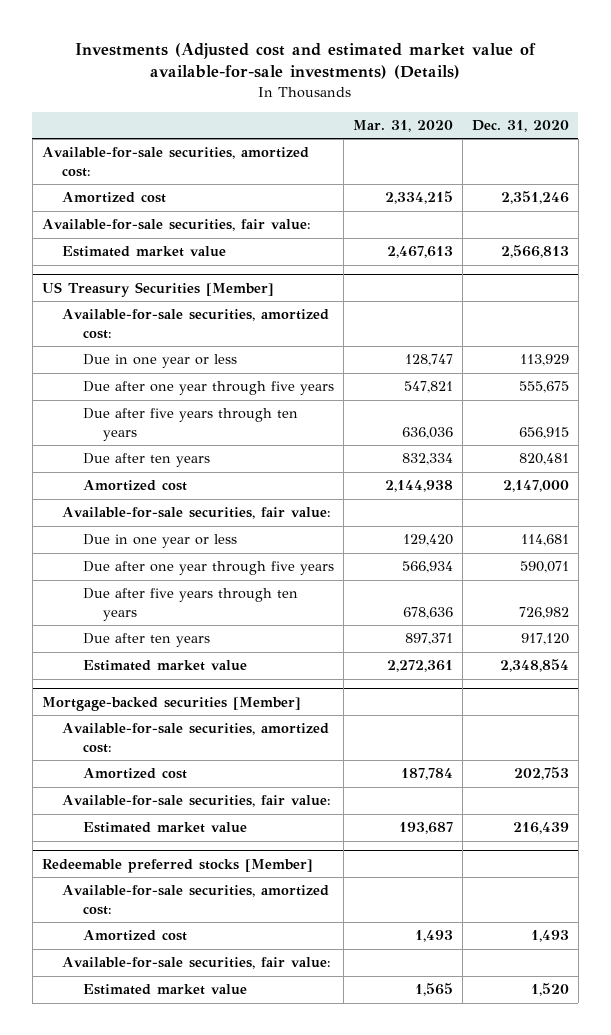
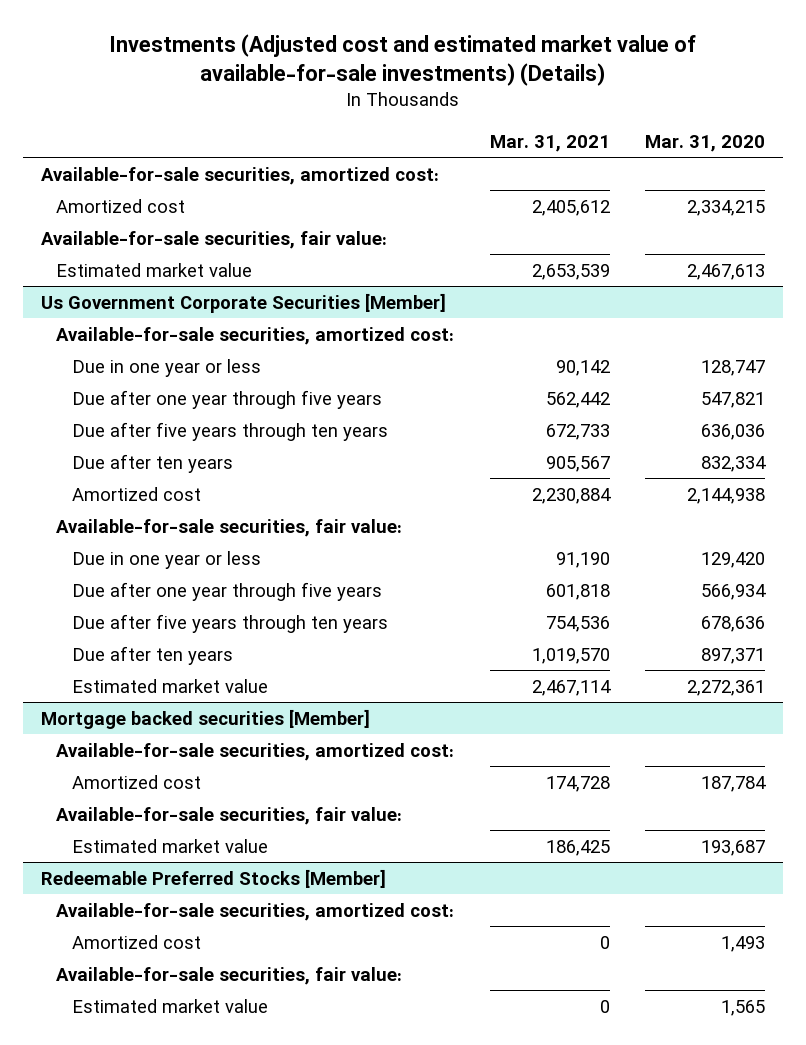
- | Mar. 31, 2020 | Dec. 31, 2020
+ | Mar. 31, 2021 | Mar. 31, 2020
- US Treasury Securities [Member]
+ Us Government Corporate Securities [Member]
- Mortgage-backed securities [Member]
+ Mortgage backed securities [Member]
- Redeemable preferred stocks [Member]
+ Redeemable Preferred Stocks [Member]

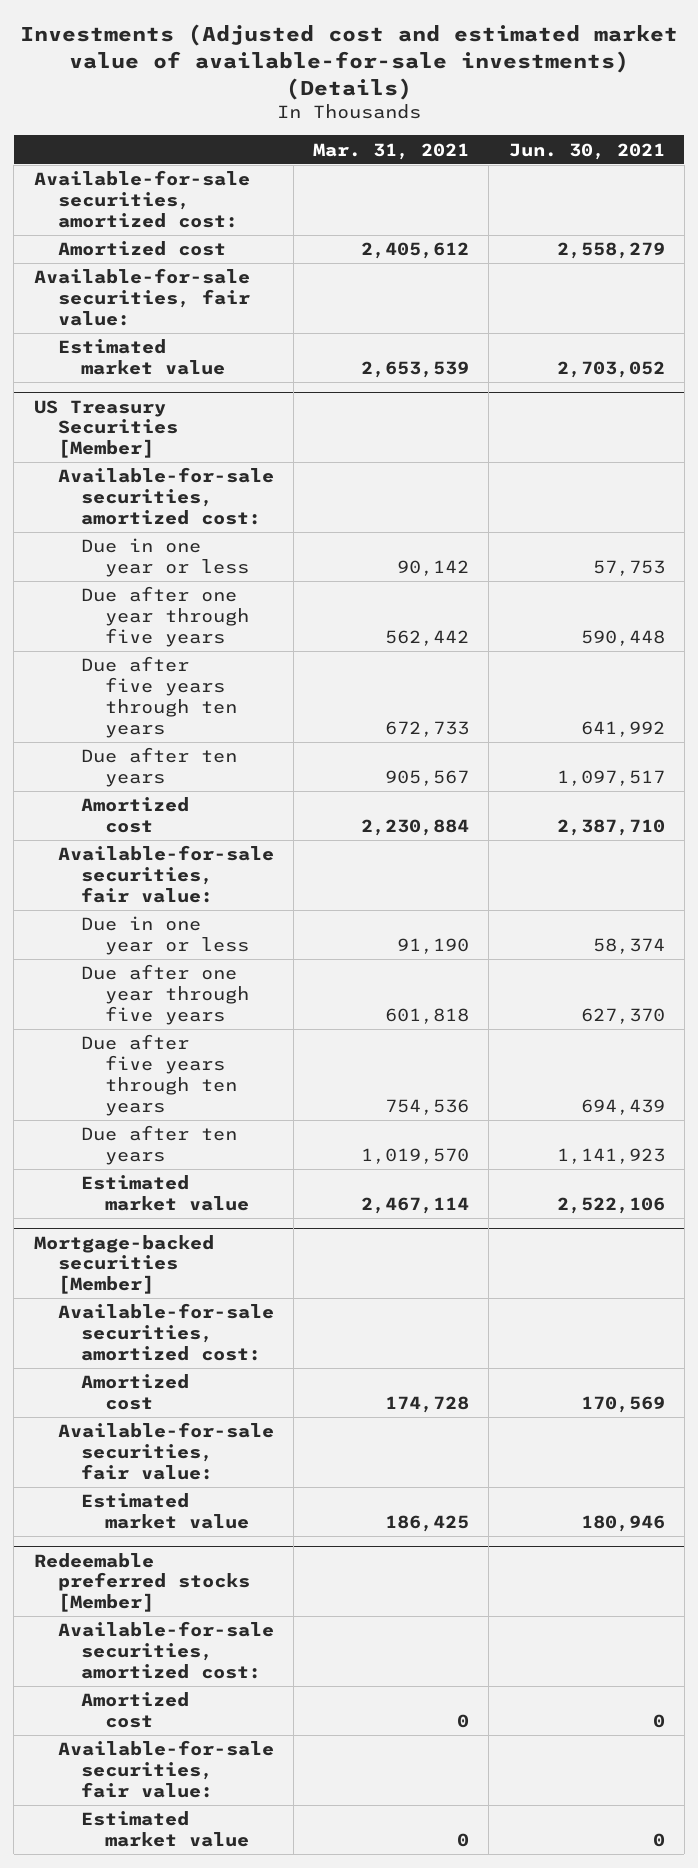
- | Mar. 31, 2021 | Mar. 31, 2020
+ | Mar. 31, 2021 | Jun. 30, 2021
- Us Government Corporate Securities [Member]
+ US Treasury Securities [Member]
- Mortgage backed securities [Member]
+ Mortgage-backed securities [Member]
- Redeemable Preferred Stocks [Member]
+ Redeemable preferred stocks [Member]

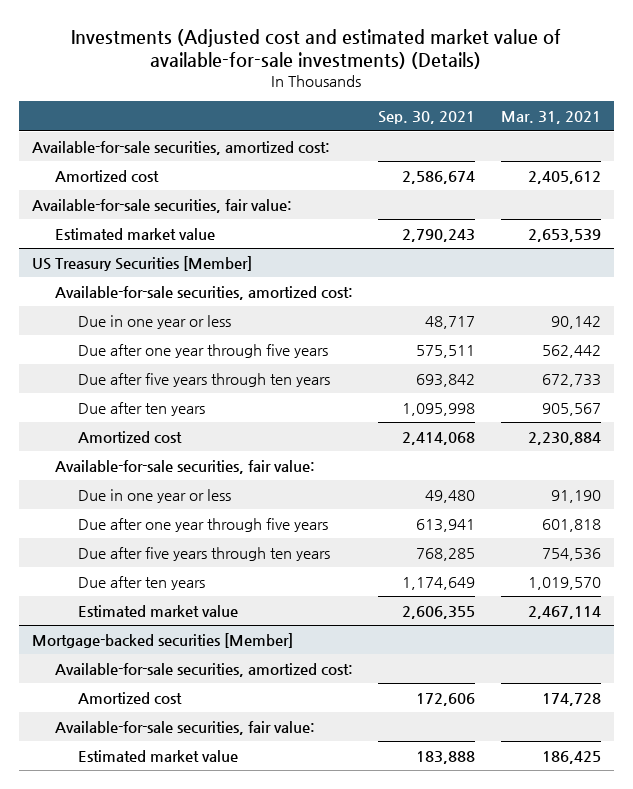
- | Mar. 31, 2021 | Jun. 30, 2021
+ | Sep. 30, 2021 | Mar. 31, 2021
- Redeemable preferred stocks [Member]
- Available-for-sale securities, amortized cost:
- Amortized cost | 0 | 0
- Available-for-sale securities, fair value:
- Estimated market value | 0 | 0

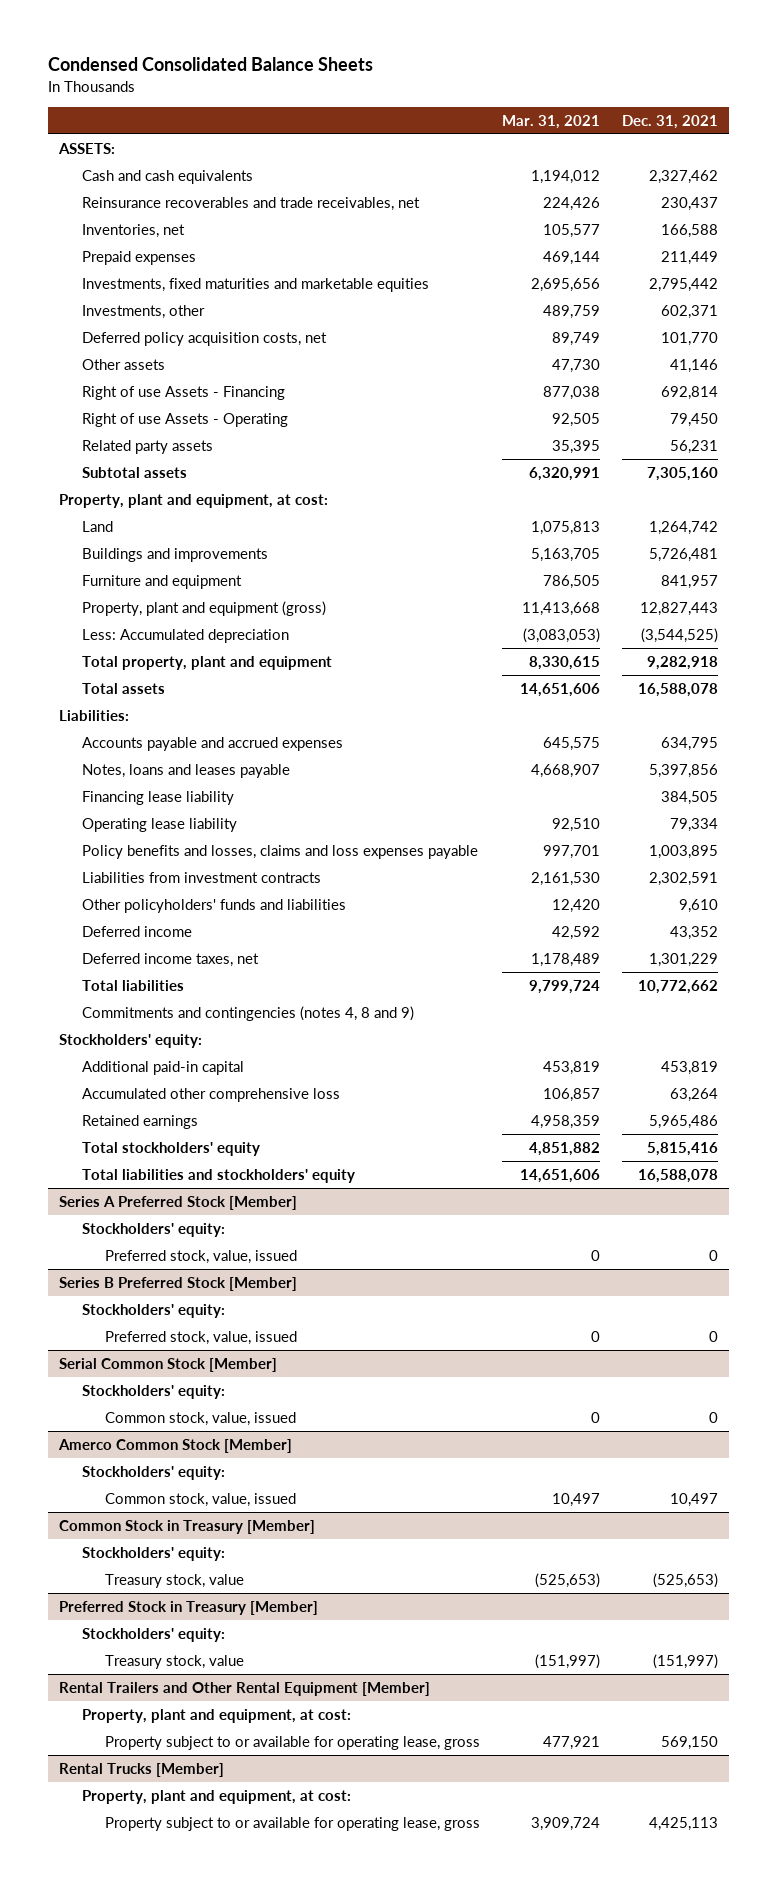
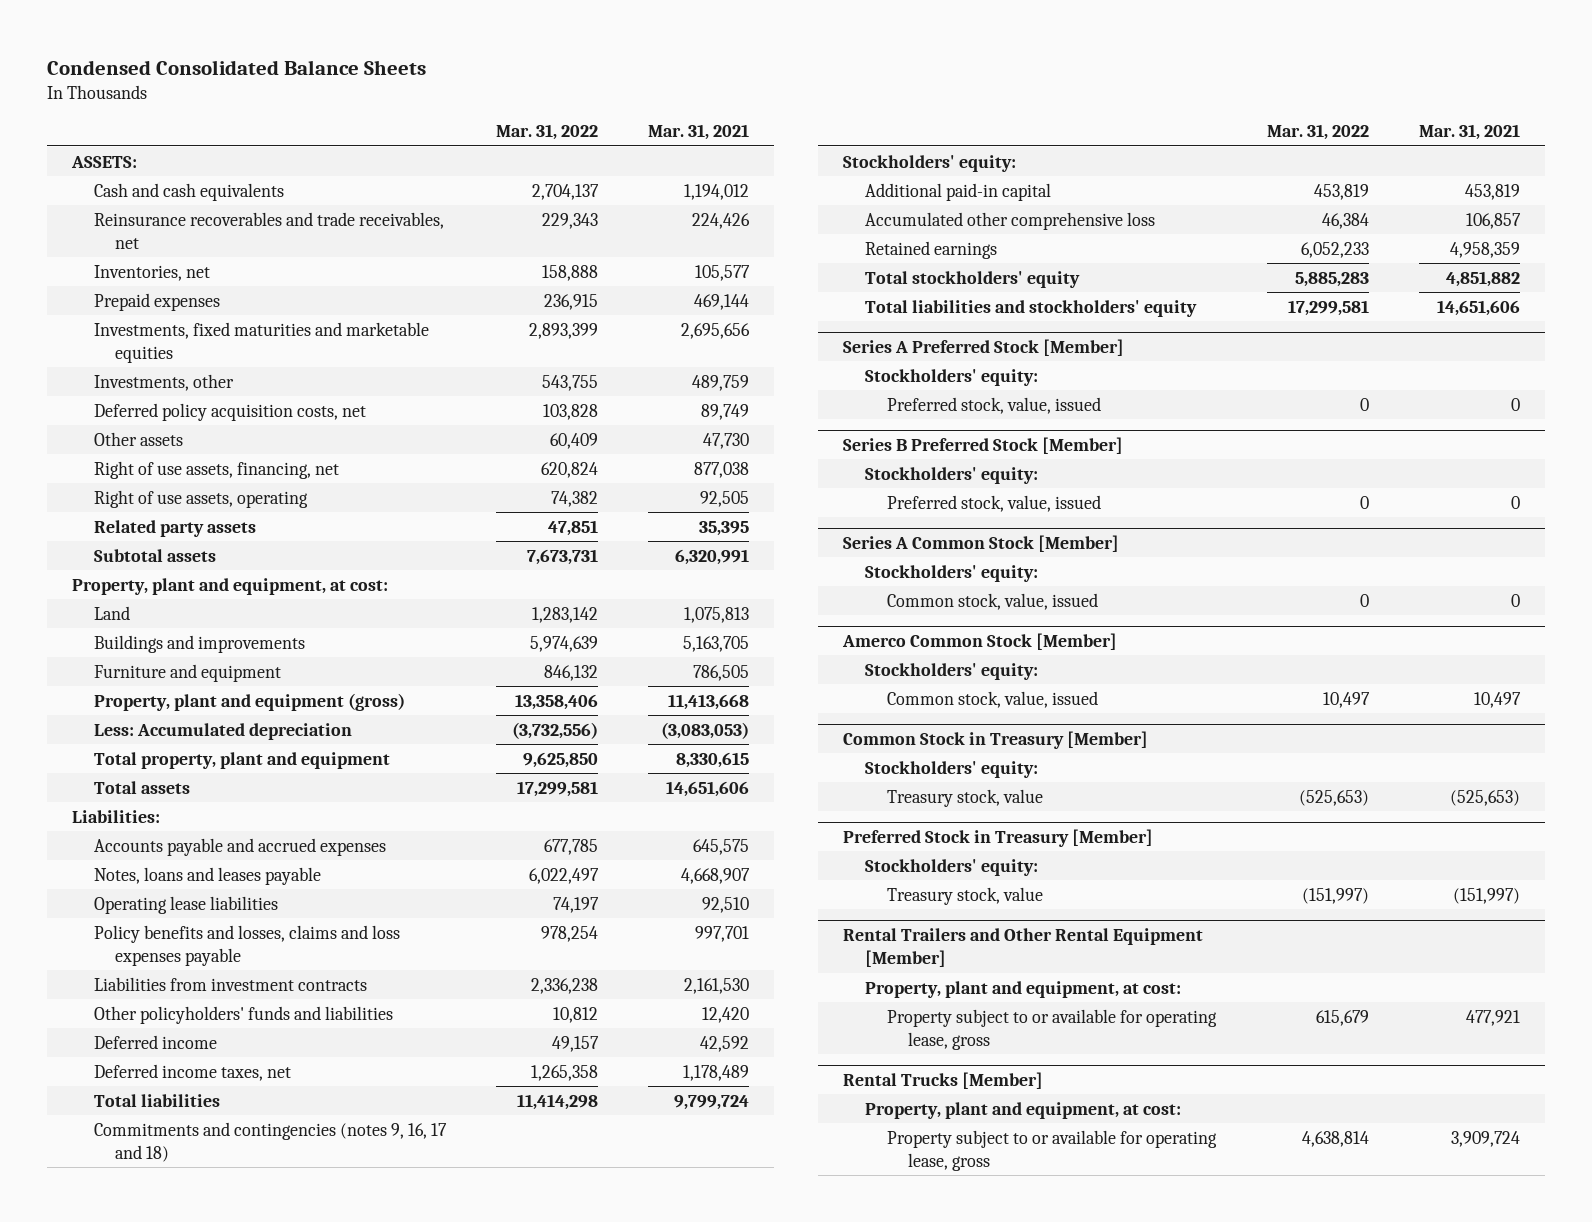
- | Mar. 31, 2021 | Dec. 31, 2021
+ | Mar. 31, 2022 | Mar. 31, 2021
- Right of use Assets - Financing | 877,038 | 692,814
- Right of use Assets - Operating | 92,505 | 79,450
+ Right of use assets, financing, net | 620,824 | 877,038
+ Right of use assets, operating | 74,382 | 92,505
- Financing lease liability | | 384,505
- Operating lease liability | 92,510 | 79,334
+ Operating lease liabilities | 74,197 | 92,510
- Commitments and contingencies (notes 4, 8 and 9)
+ Commitments and contingencies (notes 9, 16, 17 and 18)
- Serial Common Stock [Member]
+ Series A Common Stock [Member]

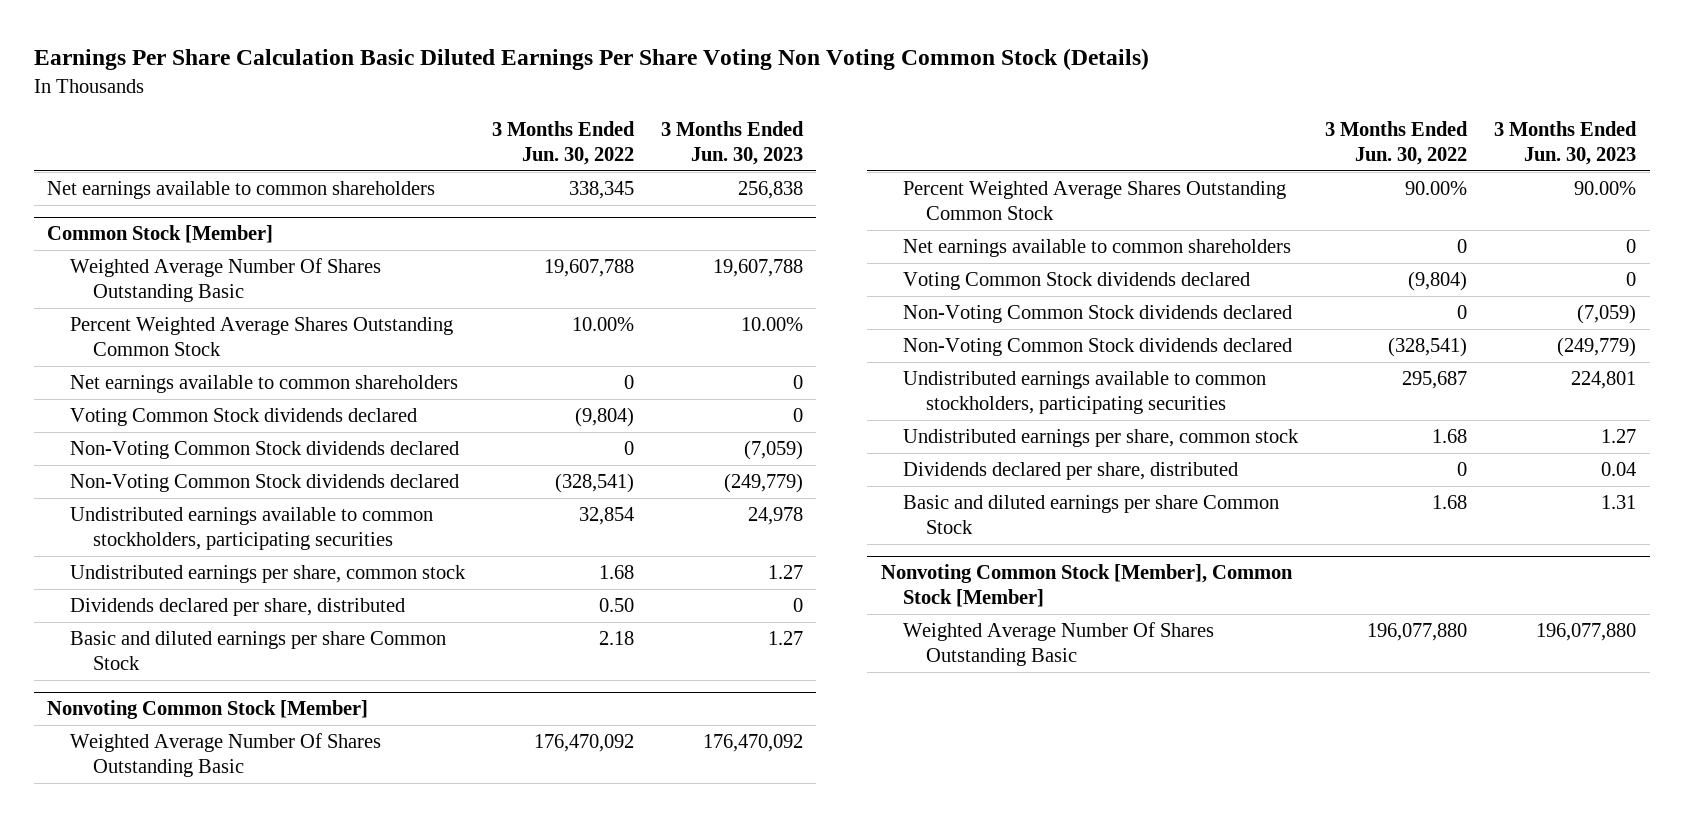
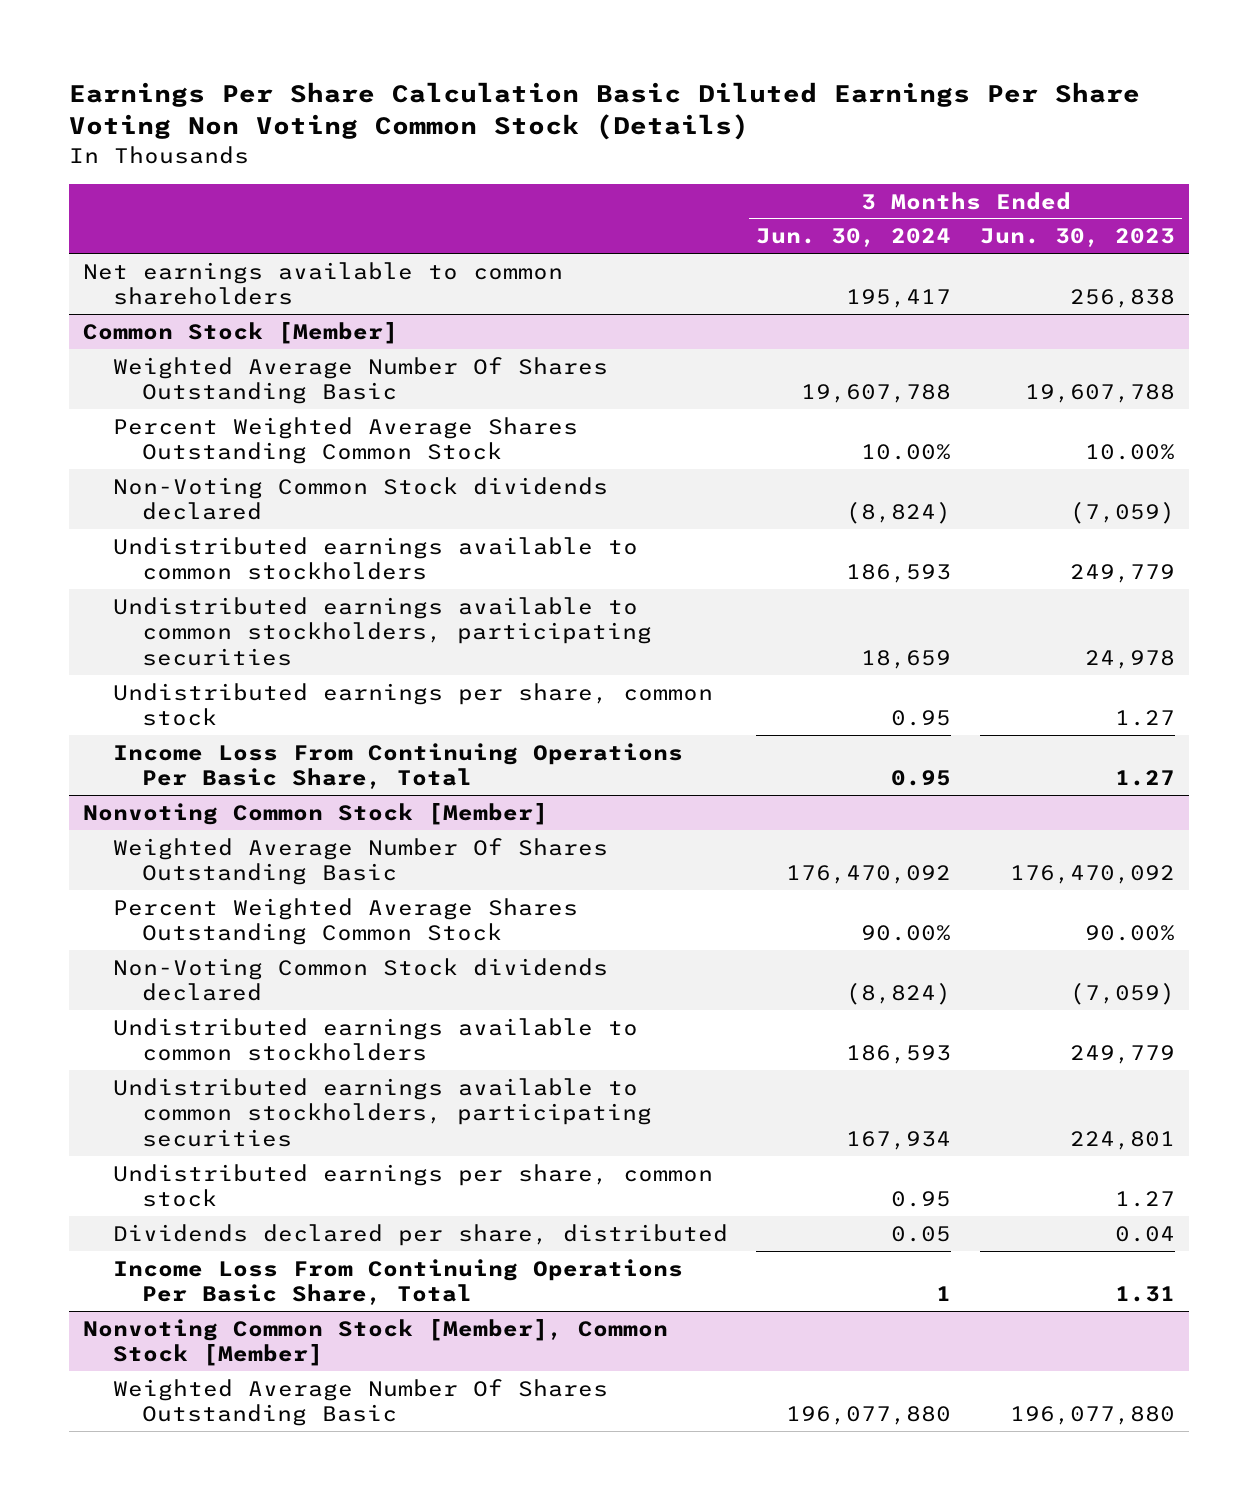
- | 3 Months Ended Jun. 30, 2022 | 3 Months Ended Jun. 30, 2023
+ | 3 Months Ended Jun. 30, 2024 | 3 Months Ended Jun. 30, 2023
@ Common Stock [Member]
- Net earnings available to common shareholders | 0 | 0
- Voting Common Stock dividends declared | (9,804) | 0
- Non-Voting Common Stock dividends declared | (328,541) | (249,779)
+ Undistributed earnings available to common stockholders | 186,593 | 249,779
- Dividends declared per share, distributed | 0.50 | 0
- Basic and diluted earnings per share Common Stock | 2.18 | 1.27
+ Income Loss From Continuing Operations Per Basic Share, Total | 0.95 | 1.27
@ Nonvoting Common Stock [Member]
- Net earnings available to common shareholders | 0 | 0
- Voting Common Stock dividends declared | (9,804) | 0
- Non-Voting Common Stock dividends declared | (328,541) | (249,779)
+ Undistributed earnings available to common stockholders | 186,593 | 249,779
- Basic and diluted earnings per share Common Stock | 1.68 | 1.31
+ Income Loss From Continuing Operations Per Basic Share, Total | 1 | 1.31

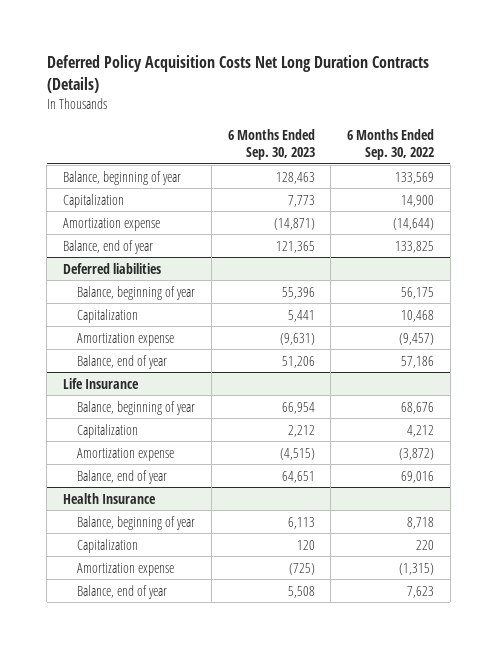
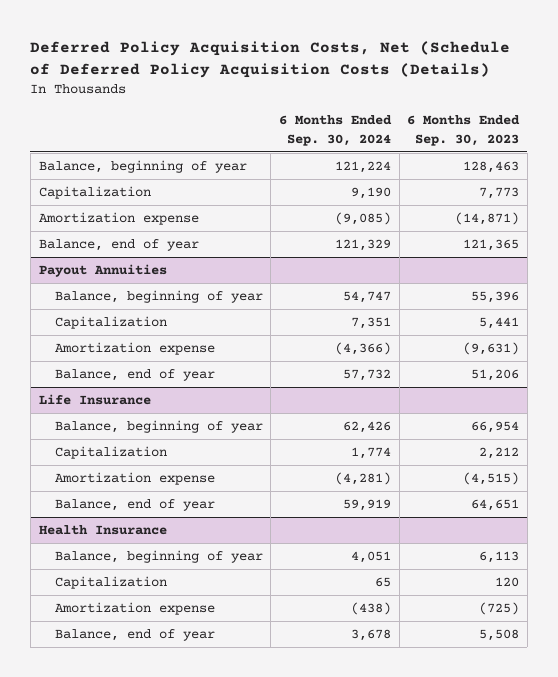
- Deferred Policy Acquisition Costs Net Long Duration Contracts (Details)
+ Deferred Policy Acquisition Costs, Net (Schedule of Deferred Policy Acquisition Costs (Details)
- | 6 Months Ended Sep. 30, 2023 | 6 Months Ended Sep. 30, 2022
+ | 6 Months Ended Sep. 30, 2024 | 6 Months Ended Sep. 30, 2023
- Deferred liabilities
+ Payout Annuities

